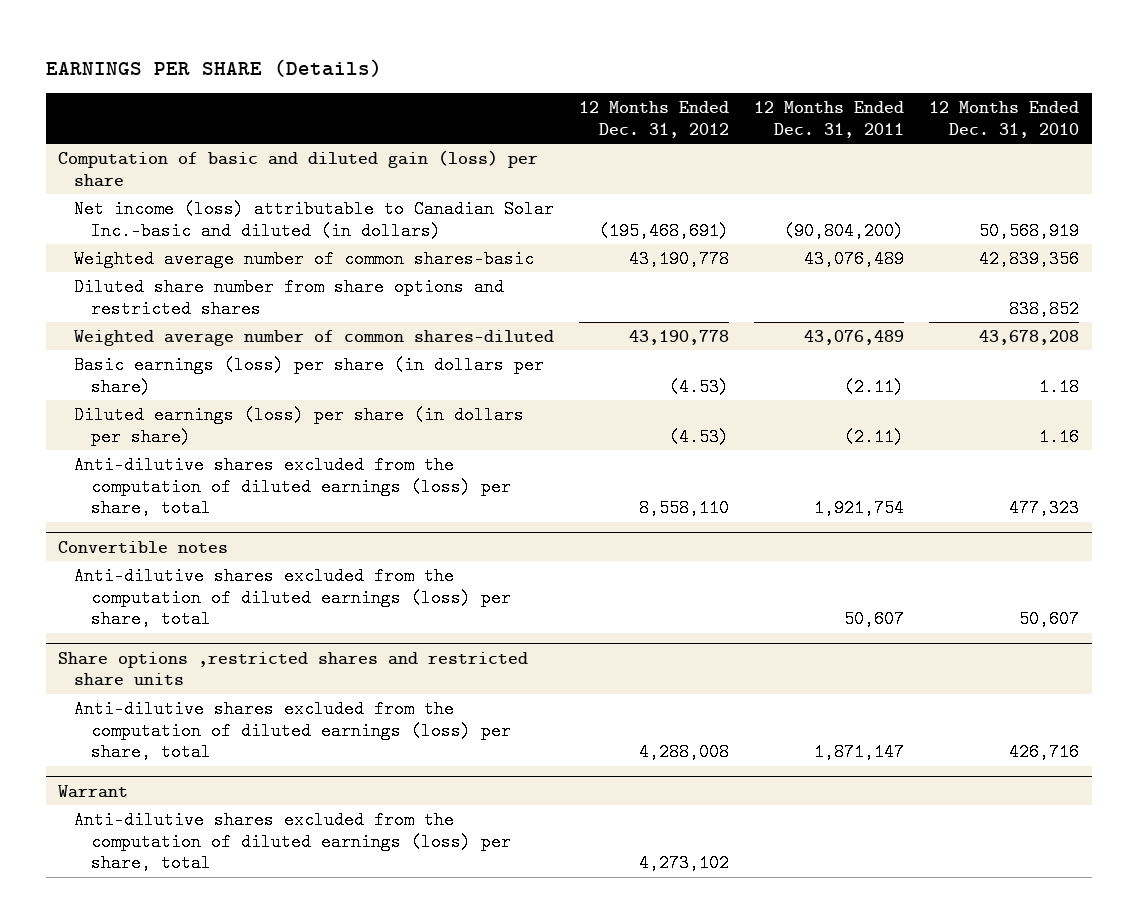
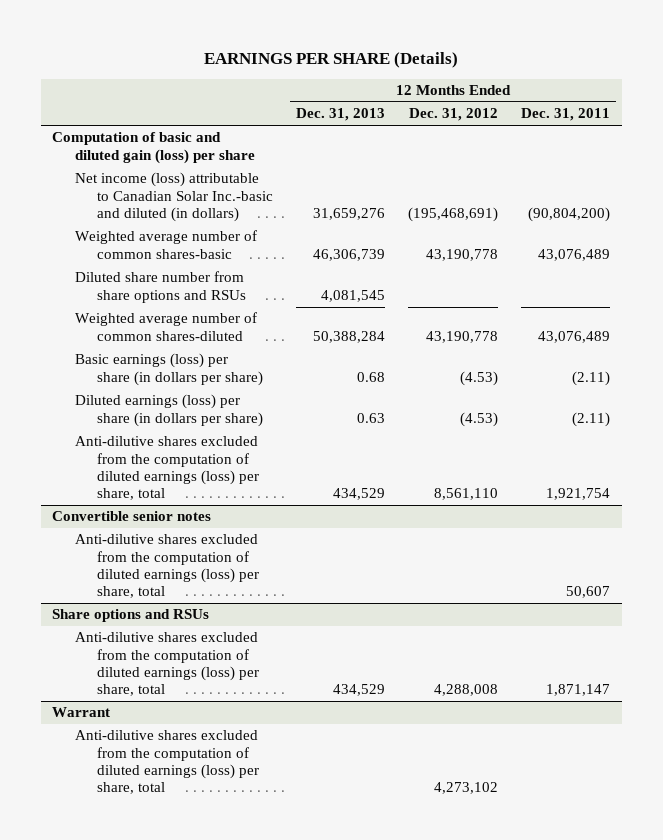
- | 12 Months Ended Dec. 31, 2012 | 12 Months Ended Dec. 31, 2011 | 12 Months Ended Dec. 31, 2010
+ | 12 Months Ended Dec. 31, 2013 | 12 Months Ended Dec. 31, 2012 | 12 Months Ended Dec. 31, 2011
- Diluted share number from share options and restricted shares | | | 838,852
+ Diluted share number from share options and RSUs | 4,081,545 | |
- Anti-dilutive shares excluded from the computation of diluted earnings (loss) per share, total | 8,558,110 | 1,921,754 | 477,323
- Convertible notes
+ Anti-dilutive shares excluded from the computation of diluted earnings (loss) per share, total | 434,529 | 8,561,110 | 1,921,754
+ Convertible senior notes
- Share options ,restricted shares and restricted share units
+ Share options and RSUs

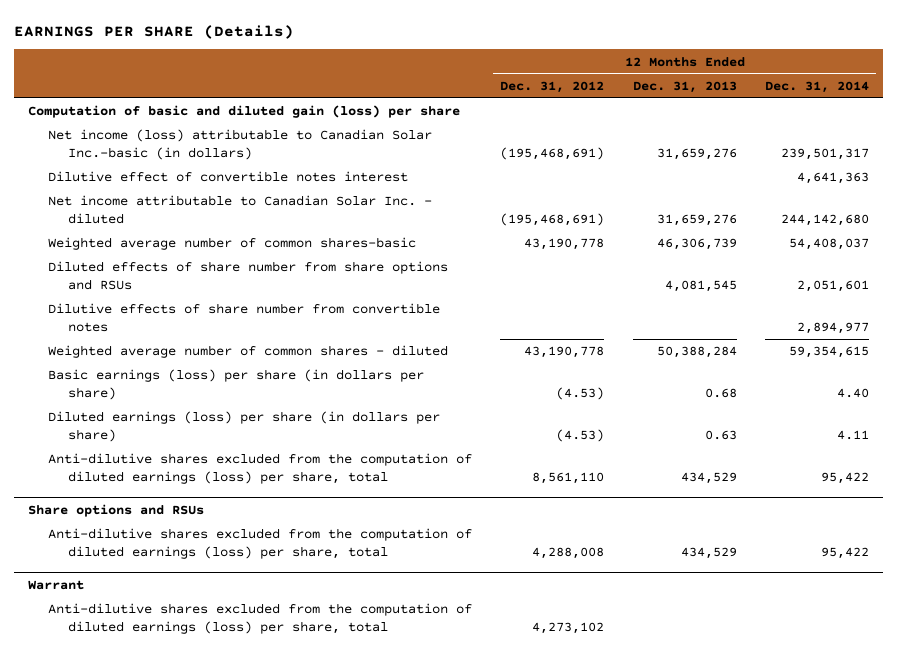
- | 12 Months Ended Dec. 31, 2013 | 12 Months Ended Dec. 31, 2012 | 12 Months Ended Dec. 31, 2011
+ | 12 Months Ended Dec. 31, 2012 | 12 Months Ended Dec. 31, 2013 | 12 Months Ended Dec. 31, 2014
- Net income (loss) attributable to Canadian Solar Inc.-basic and diluted (in dollars) | 31,659,276 | (195,468,691) | (90,804,200)
+ Net income (loss) attributable to Canadian Solar Inc.-basic (in dollars) | (195,468,691) | 31,659,276 | 239,501,317
+ Dilutive effect of convertible notes interest | | | 4,641,363
+ Net income attributable to Canadian Solar Inc. - diluted | (195,468,691) | 31,659,276 | 244,142,680
- Diluted share number from share options and RSUs | 4,081,545 | |
- Weighted average number of common shares-diluted | 50,388,284 | 43,190,778 | 43,076,489
+ Diluted effects of share number from share options and RSUs | | 4,081,545 | 2,051,601
+ Dilutive effects of share number from convertible notes | | | 2,894,977
+ Weighted average number of common shares - diluted | 43,190,778 | 50,388,284 | 59,354,615
- Convertible senior notes
- Anti-dilutive shares excluded from the computation of diluted earnings (loss) per share, total | | | 50,607

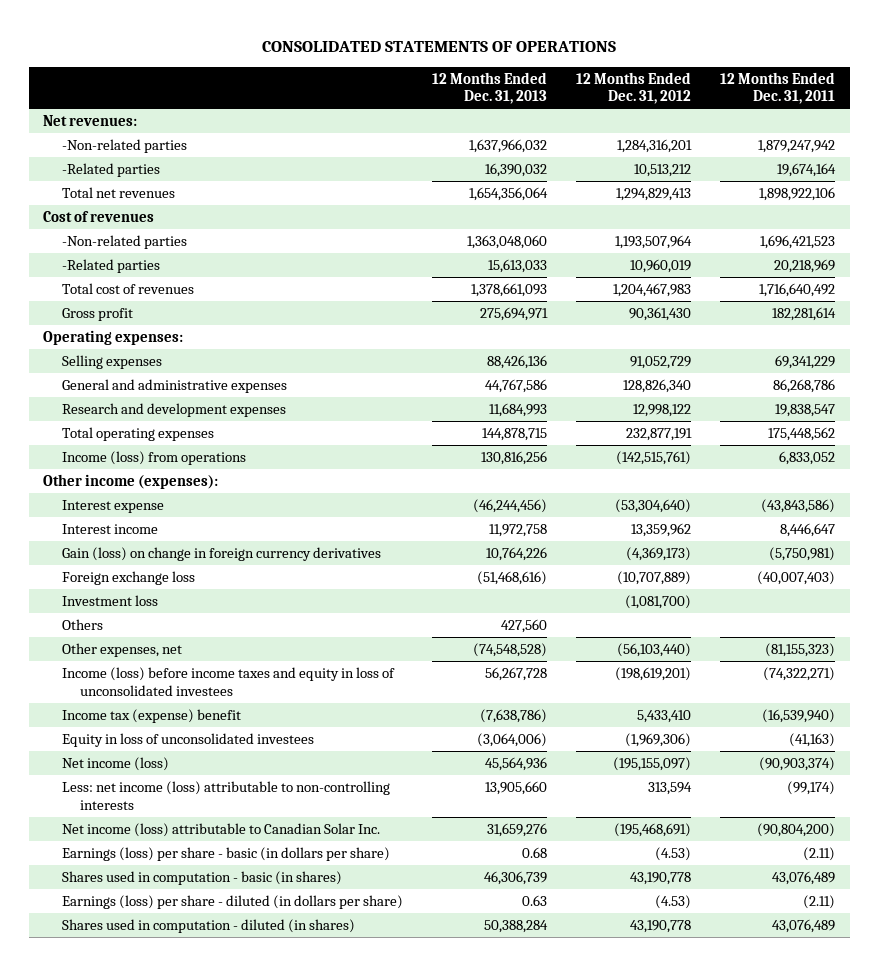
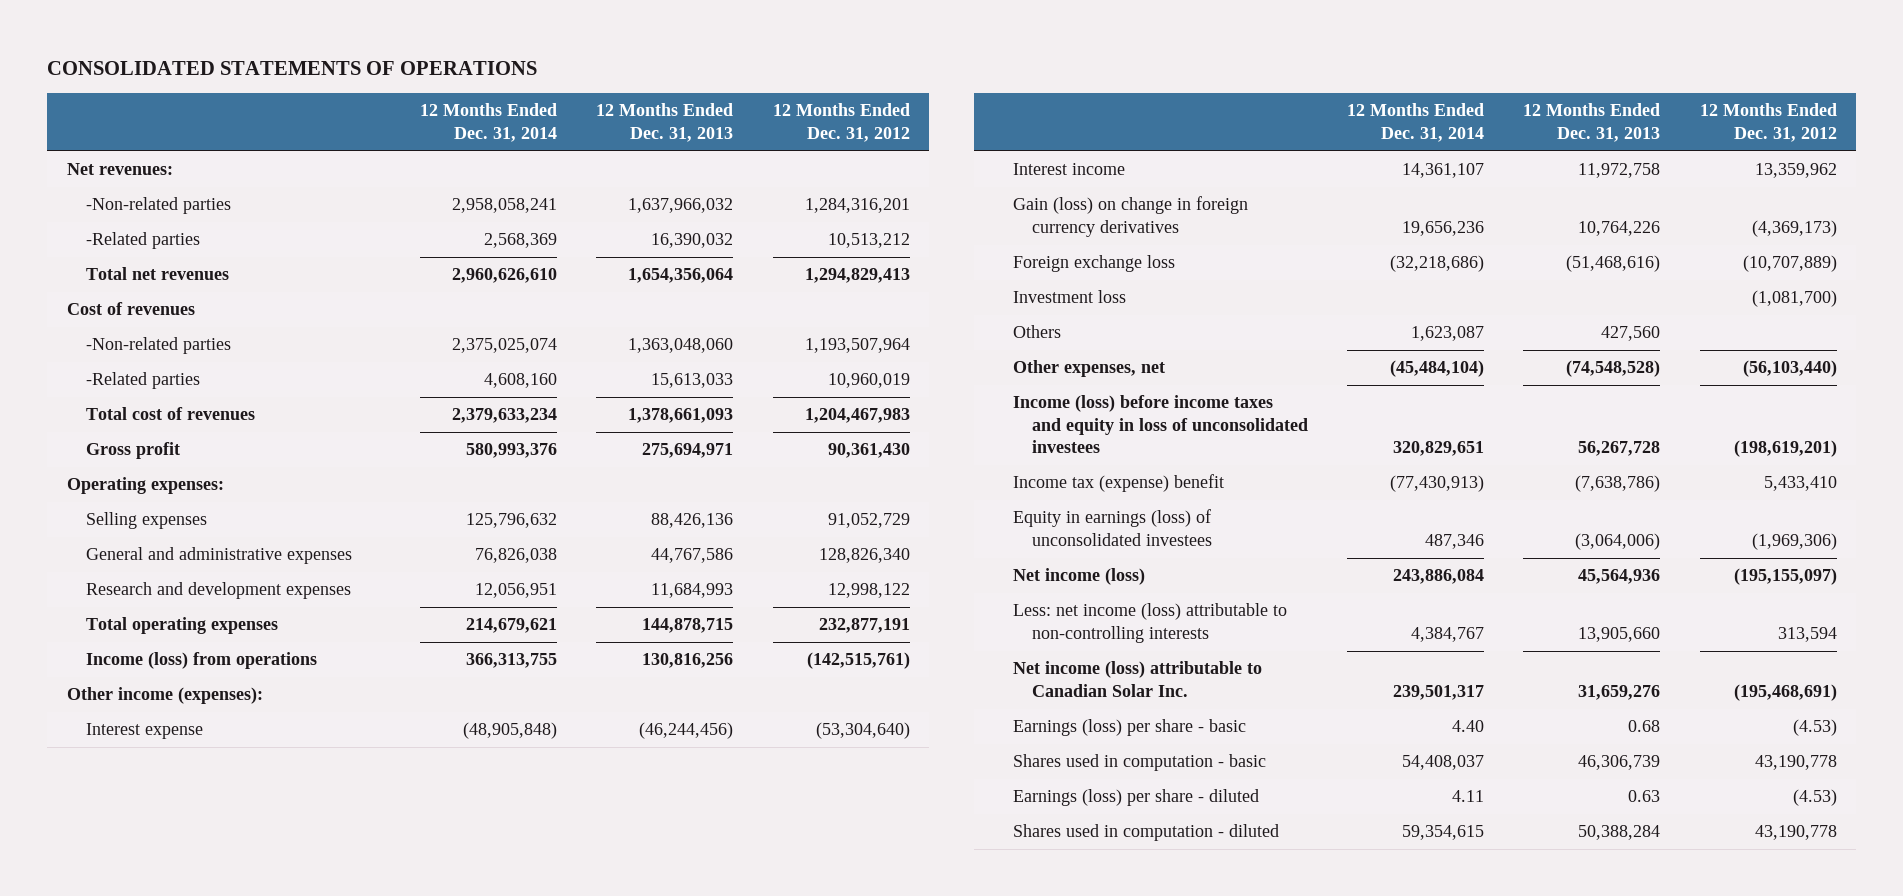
- | 12 Months Ended Dec. 31, 2013 | 12 Months Ended Dec. 31, 2012 | 12 Months Ended Dec. 31, 2011
+ | 12 Months Ended Dec. 31, 2014 | 12 Months Ended Dec. 31, 2013 | 12 Months Ended Dec. 31, 2012
- Equity in loss of unconsolidated investees | (3,064,006) | (1,969,306) | (41,163)
+ Equity in earnings (loss) of unconsolidated investees | 487,346 | (3,064,006) | (1,969,306)
- Earnings (loss) per share - basic (in dollars per share) | 0.68 | (4.53) | (2.11)
- Shares used in computation - basic (in shares) | 46,306,739 | 43,190,778 | 43,076,489
- Earnings (loss) per share - diluted (in dollars per share) | 0.63 | (4.53) | (2.11)
- Shares used in computation - diluted (in shares) | 50,388,284 | 43,190,778 | 43,076,489
+ Earnings (loss) per share - basic | 4.40 | 0.68 | (4.53)
+ Shares used in computation - basic | 54,408,037 | 46,306,739 | 43,190,778
+ Earnings (loss) per share - diluted | 4.11 | 0.63 | (4.53)
+ Shares used in computation - diluted | 59,354,615 | 50,388,284 | 43,190,778

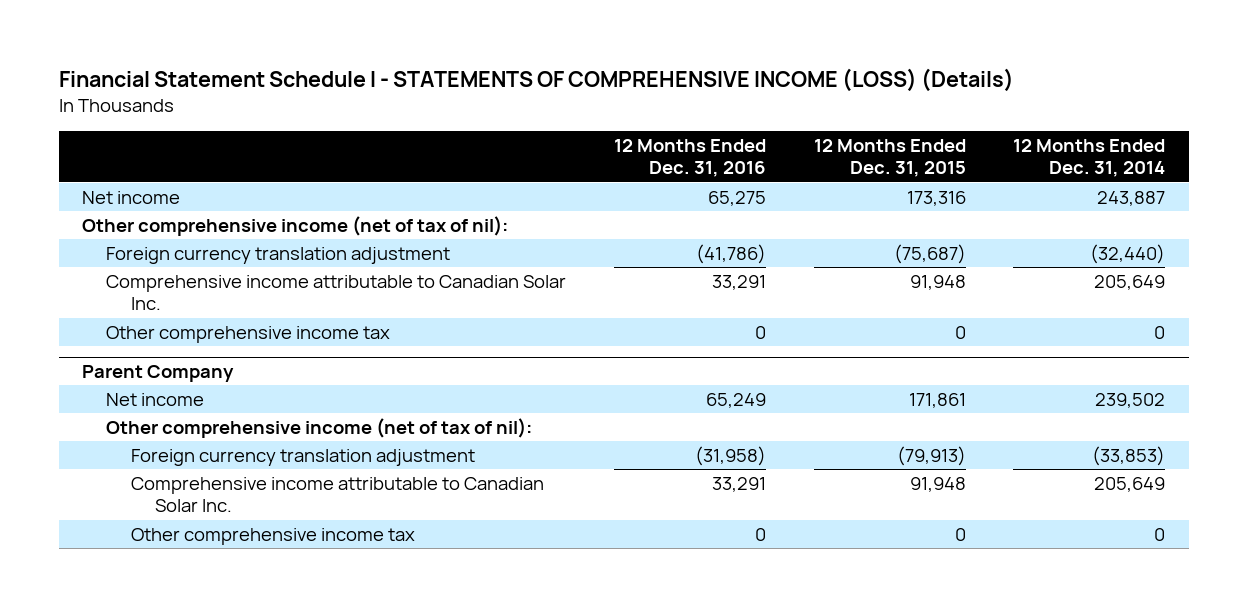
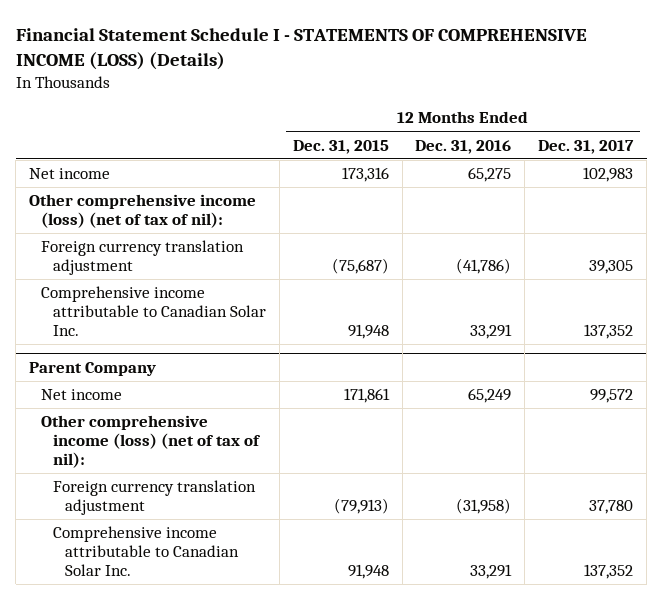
- | 12 Months Ended Dec. 31, 2016 | 12 Months Ended Dec. 31, 2015 | 12 Months Ended Dec. 31, 2014
+ | 12 Months Ended Dec. 31, 2015 | 12 Months Ended Dec. 31, 2016 | 12 Months Ended Dec. 31, 2017
- Other comprehensive income (net of tax of nil):
+ Other comprehensive income (loss) (net of tax of nil):
- Other comprehensive income tax | 0 | 0 | 0
@ Parent Company
- Other comprehensive income (net of tax of nil):
+ Other comprehensive income (loss) (net of tax of nil):
- Other comprehensive income tax | 0 | 0 | 0

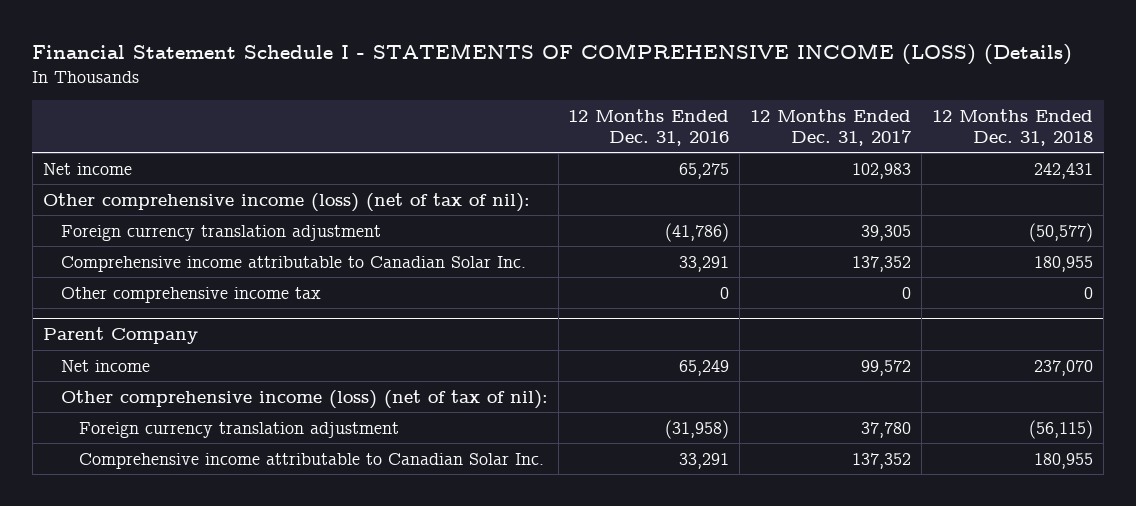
- | 12 Months Ended Dec. 31, 2015 | 12 Months Ended Dec. 31, 2016 | 12 Months Ended Dec. 31, 2017
+ | 12 Months Ended Dec. 31, 2016 | 12 Months Ended Dec. 31, 2017 | 12 Months Ended Dec. 31, 2018
+ Other comprehensive income tax | 0 | 0 | 0

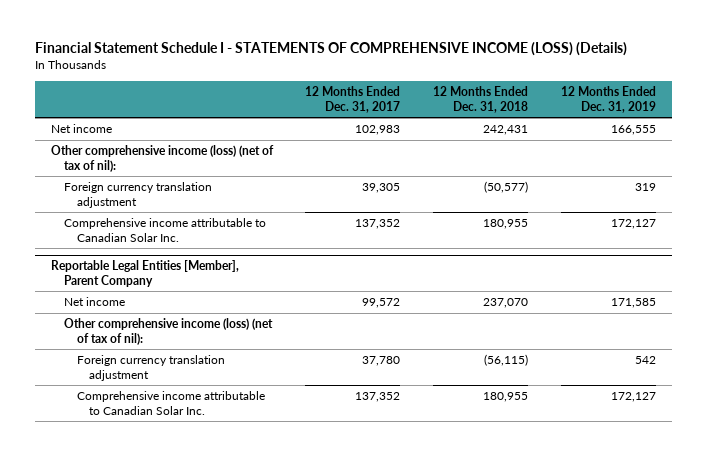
- | 12 Months Ended Dec. 31, 2016 | 12 Months Ended Dec. 31, 2017 | 12 Months Ended Dec. 31, 2018
+ | 12 Months Ended Dec. 31, 2017 | 12 Months Ended Dec. 31, 2018 | 12 Months Ended Dec. 31, 2019
- Other comprehensive income tax | 0 | 0 | 0
- Parent Company
+ Reportable Legal Entities [Member], Parent Company

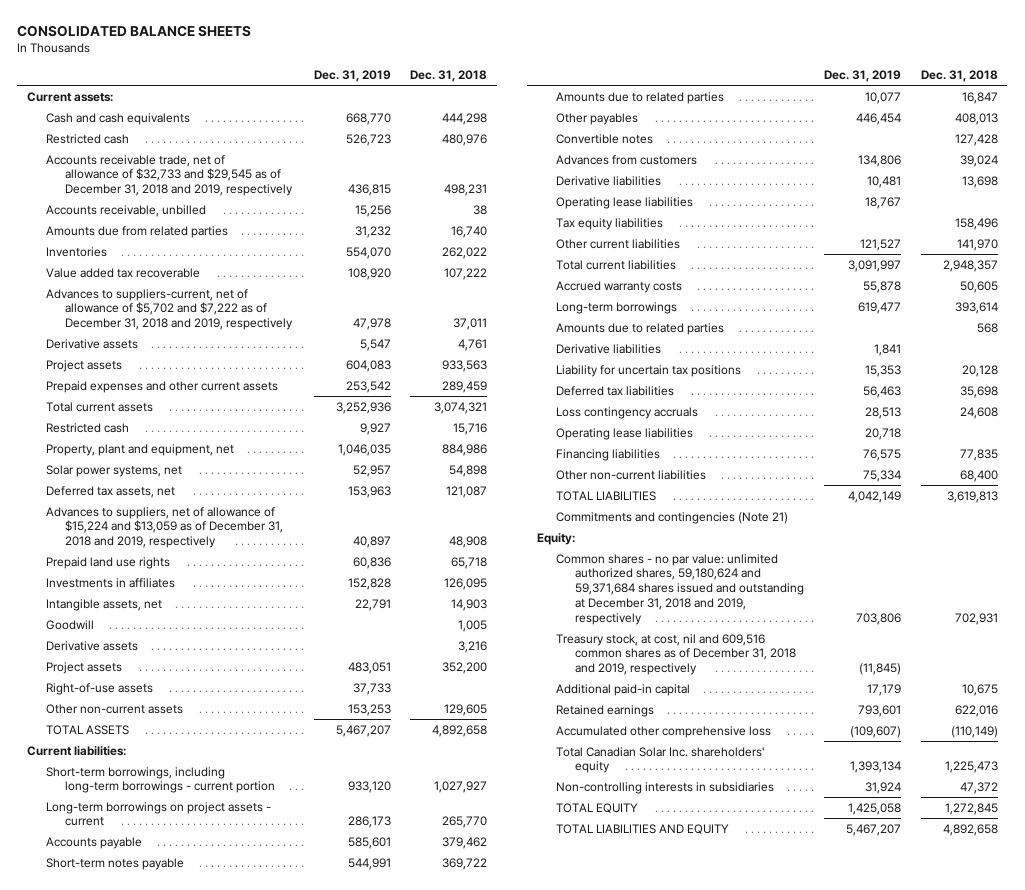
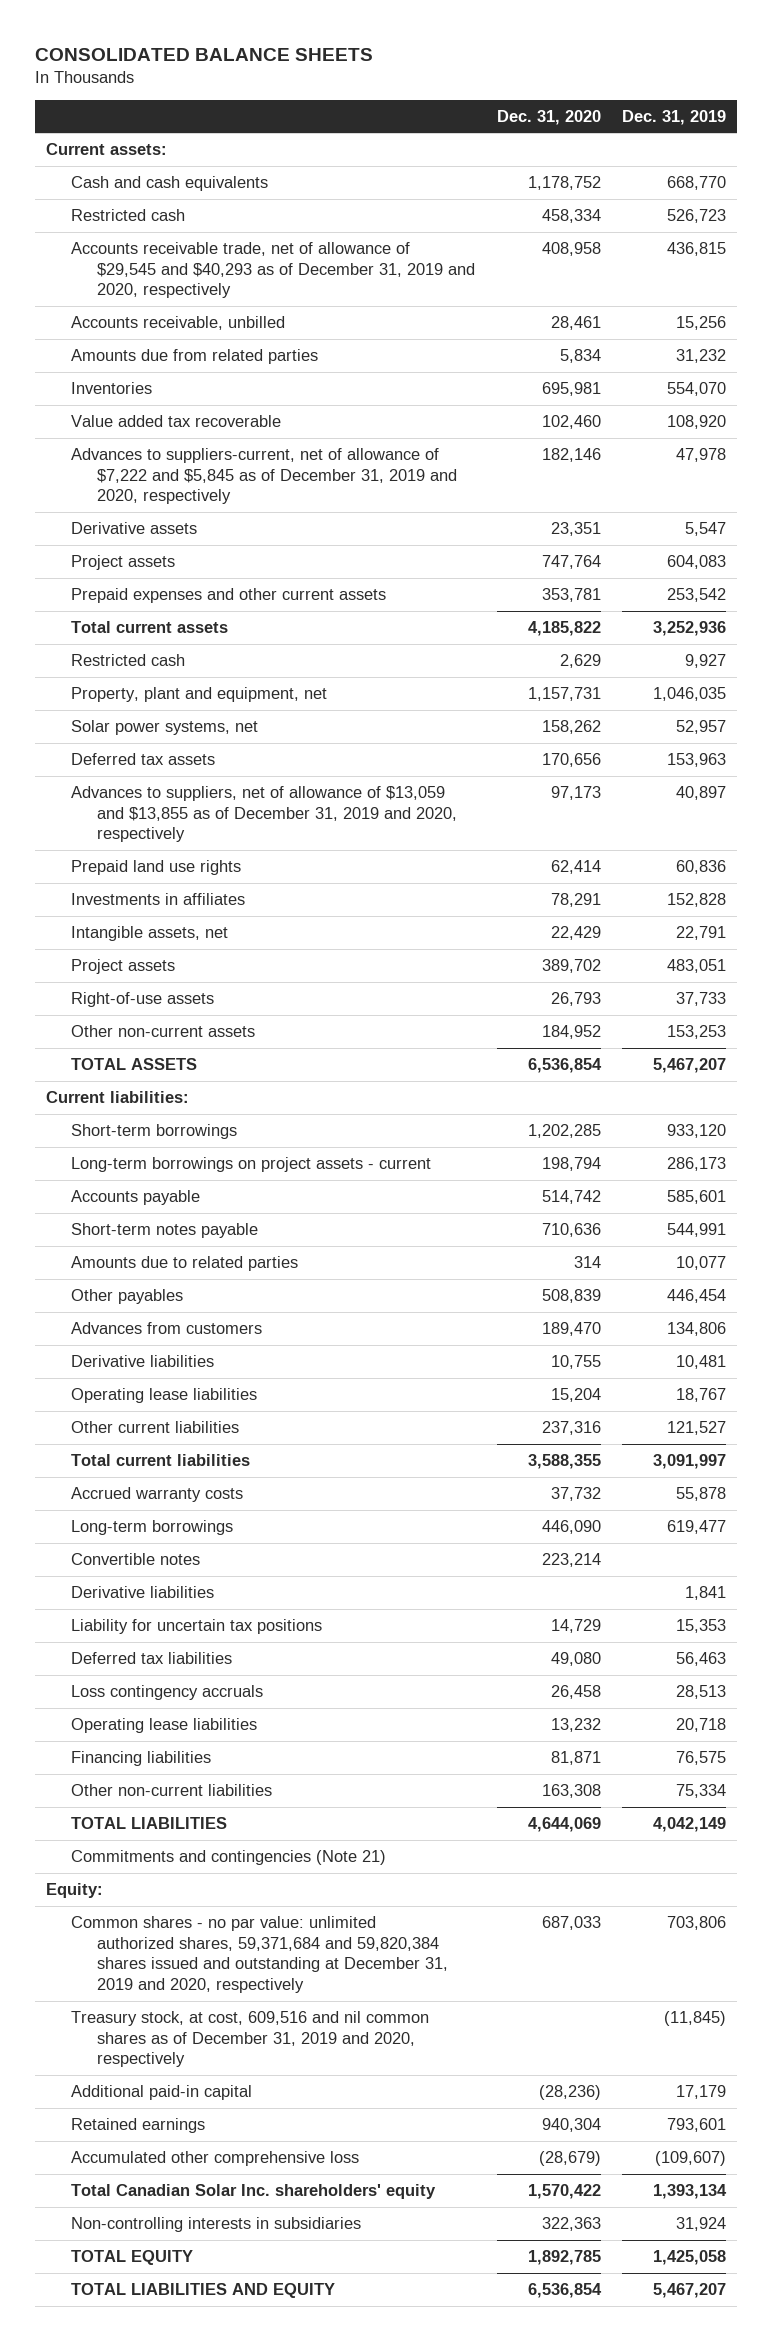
- | Dec. 31, 2019 | Dec. 31, 2018
+ | Dec. 31, 2020 | Dec. 31, 2019
- Accounts receivable trade, net of allowance of $32,733 and $29,545 as of December 31, 2018 and 2019, respectively | 436,815 | 498,231
+ Accounts receivable trade, net of allowance of $29,545 and $40,293 as of December 31, 2019 and 2020, respectively | 408,958 | 436,815
- Advances to suppliers-current, net of allowance of $5,702 and $7,222 as of December 31, 2018 and 2019, respectively | 47,978 | 37,011
+ Advances to suppliers-current, net of allowance of $7,222 and $5,845 as of December 31, 2019 and 2020, respectively | 182,146 | 47,978
- Deferred tax assets, net | 153,963 | 121,087
- Advances to suppliers, net of allowance of $15,224 and $13,059 as of December 31, 2018 and 2019, respectively | 40,897 | 48,908
+ Deferred tax assets | 170,656 | 153,963
+ Advances to suppliers, net of allowance of $13,059 and $13,855 as of December 31, 2019 and 2020, respectively | 97,173 | 40,897
- Goodwill | | 1,005
- Derivative assets | | 3,216
- Short-term borrowings, including long-term borrowings - current portion | 933,120 | 1,027,927
+ Short-term borrowings | 1,202,285 | 933,120
- Tax equity liabilities | | 158,496
- Amounts due to related parties | | 568
moved down: Convertible notes | 223,214 |
- Common shares - no par value: unlimited authorized shares, 59,180,624 and 59,371,684 shares issued and outstanding at December 31, 2018 and 2019, respectively | 703,806 | 702,931
- Treasury stock, at cost, nil and 609,516 common shares as of December 31, 2018 and 2019, respectively | (11,845) |
+ Common shares - no par value: unlimited authorized shares, 59,371,684 and 59,820,384 shares issued and outstanding at December 31, 2019 and 2020, respectively | 687,033 | 703,806
+ Treasury stock, at cost, 609,516 and nil common shares as of December 31, 2019 and 2020, respectively | | (11,845)

